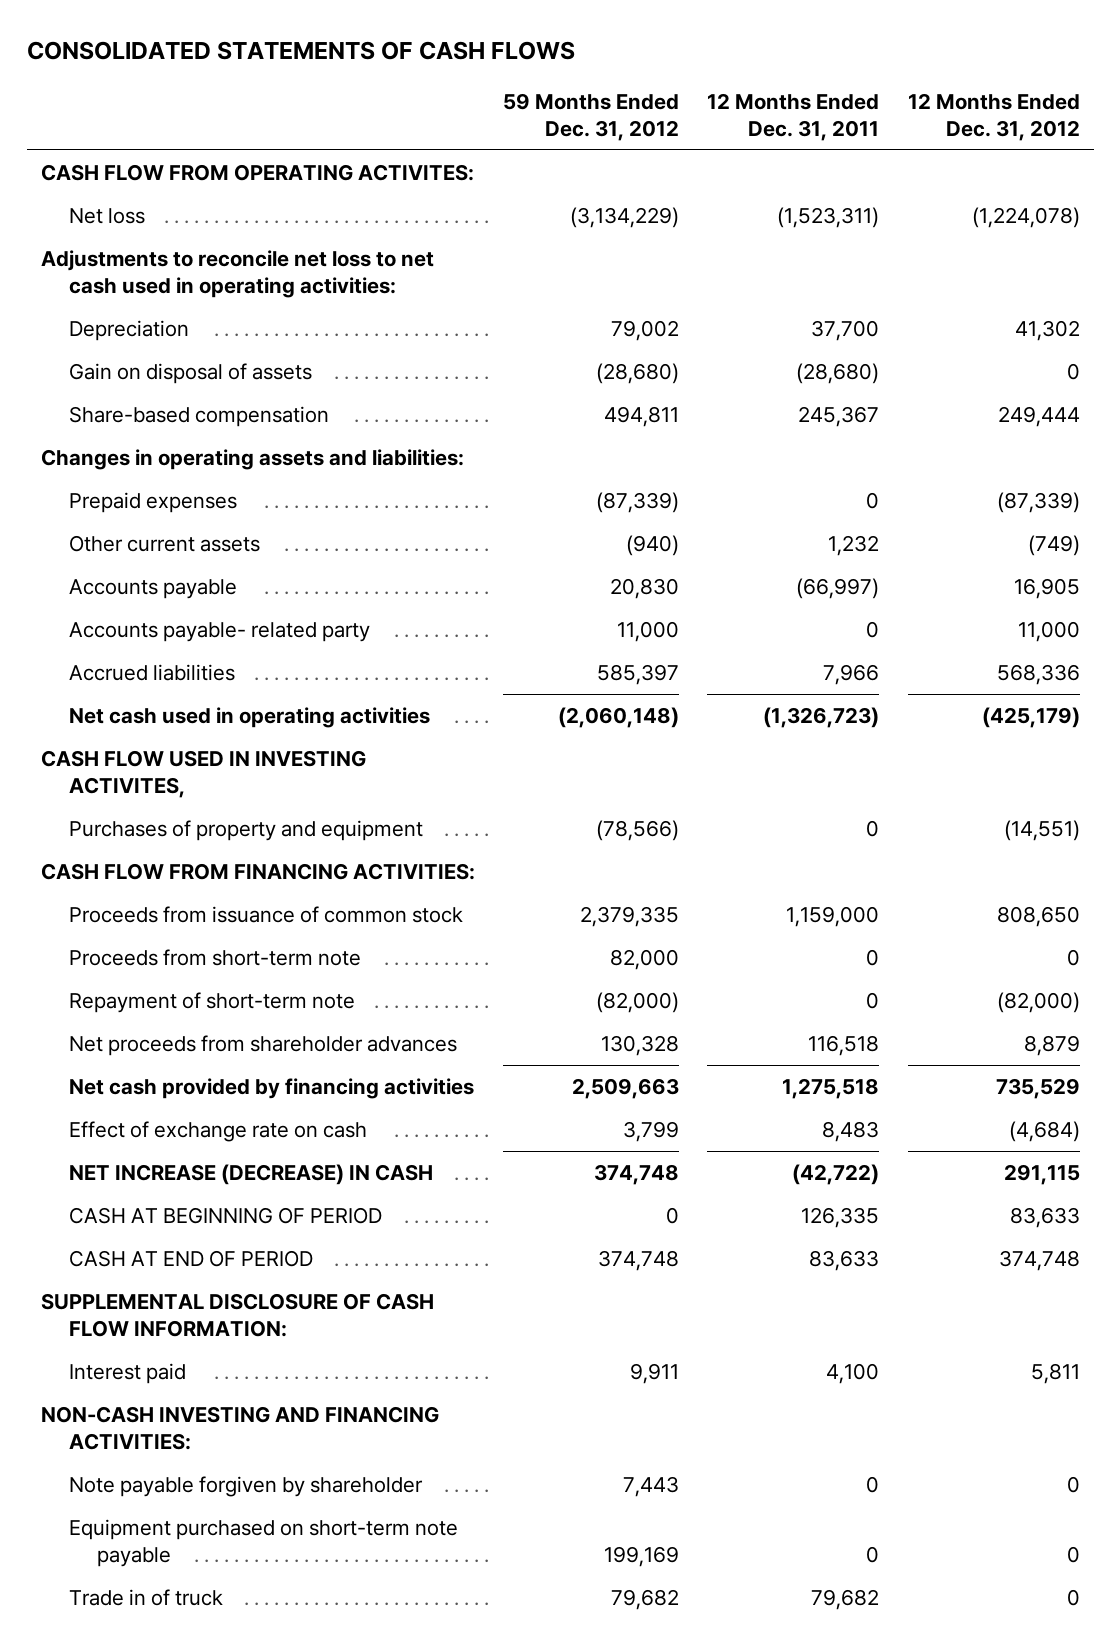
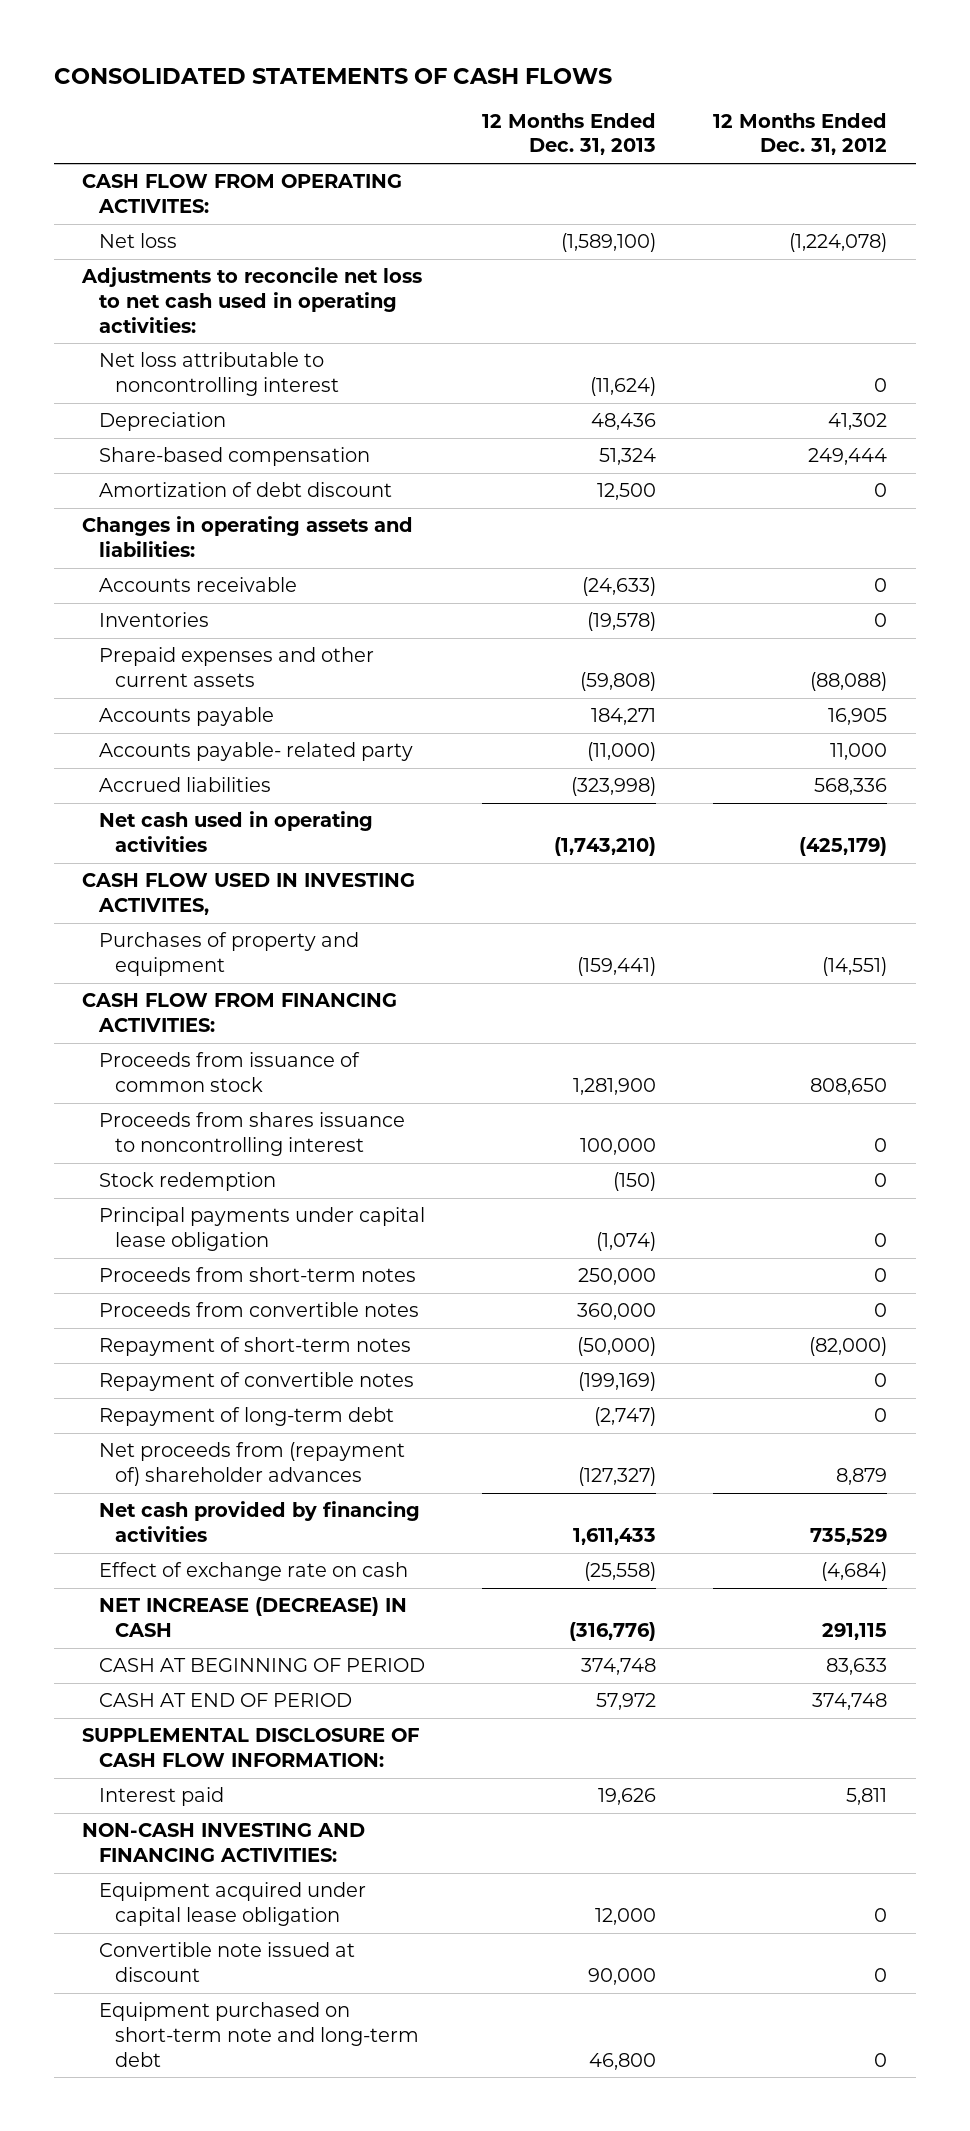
- | 59 Months Ended Dec. 31, 2012 | 12 Months Ended Dec. 31, 2011 | 12 Months Ended Dec. 31, 2012
+ | 12 Months Ended Dec. 31, 2013 | 12 Months Ended Dec. 31, 2012
+ Net loss attributable to noncontrolling interest | (11,624) | 0
- Gain on disposal of assets | (28,680) | (28,680) | 0
+ Amortization of debt discount | 12,500 | 0
- Prepaid expenses | (87,339) | 0 | (87,339)
- Other current assets | (940) | 1,232 | (749)
+ Accounts receivable | (24,633) | 0
+ Inventories | (19,578) | 0
+ Prepaid expenses and other current assets | (59,808) | (88,088)
- Proceeds from short-term note | 82,000 | 0 | 0
- Repayment of short-term note | (82,000) | 0 | (82,000)
- Net proceeds from shareholder advances | 130,328 | 116,518 | 8,879
+ Proceeds from shares issuance to noncontrolling interest | 100,000 | 0
+ Stock redemption | (150) | 0
+ Principal payments under capital lease obligation | (1,074) | 0
+ Proceeds from short-term notes | 250,000 | 0
+ Proceeds from convertible notes | 360,000 | 0
+ Repayment of short-term notes | (50,000) | (82,000)
+ Repayment of convertible notes | (199,169) | 0
+ Repayment of long-term debt | (2,747) | 0
+ Net proceeds from (repayment of) shareholder advances | (127,327) | 8,879
- Note payable forgiven by shareholder | 7,443 | 0 | 0
- Equipment purchased on short-term note payable | 199,169 | 0 | 0
- Trade in of truck | 79,682 | 79,682 | 0
+ Equipment acquired under capital lease obligation | 12,000 | 0
+ Convertible note issued at discount | 90,000 | 0
+ Equipment purchased on short-term note and long-term debt | 46,800 | 0

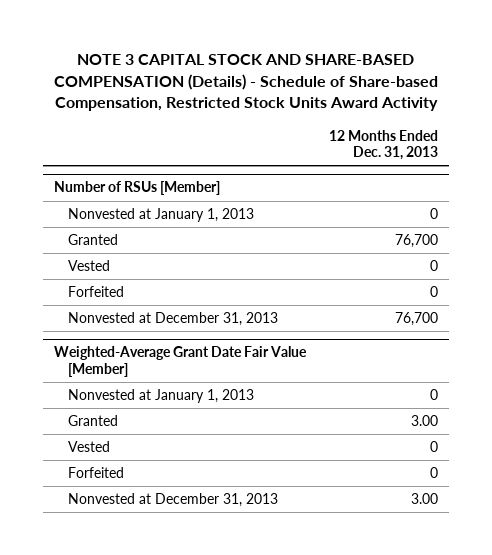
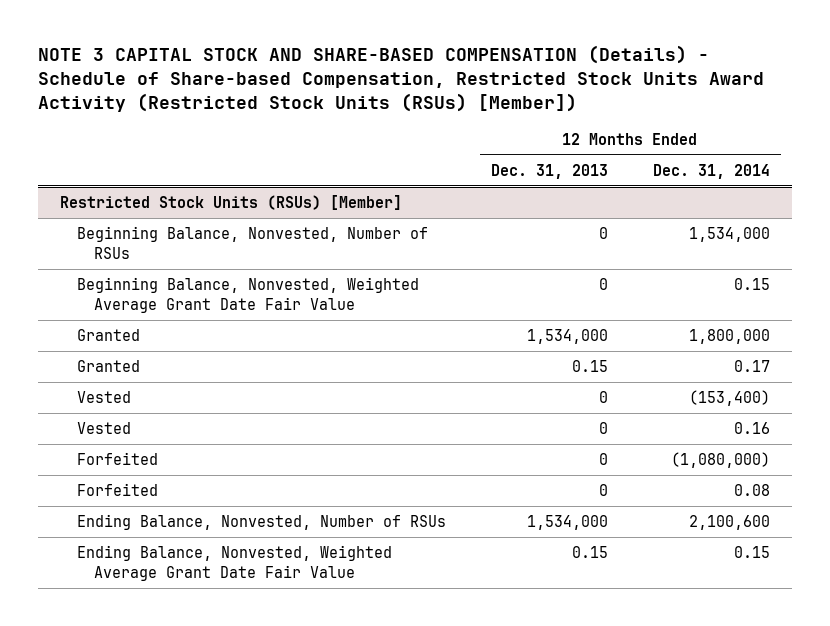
- NOTE 3 CAPITAL STOCK AND SHARE-BASED COMPENSATION (Details) - Schedule of Share-based Compensation, Restricted Stock Units Award Activity
+ NOTE 3 CAPITAL STOCK AND SHARE-BASED COMPENSATION (Details) - Schedule of Share-based Compensation, Restricted Stock Units Award Activity (Restricted Stock Units (RSUs) [Member])
- | 12 Months Ended Dec. 31, 2013
+ | 12 Months Ended Dec. 31, 2013 | 12 Months Ended Dec. 31, 2014
- Number of RSUs [Member]
- Nonvested at January 1, 2013 | 0
- Granted | 76,700
+ Restricted Stock Units (RSUs) [Member]
+ Beginning Balance, Nonvested, Number of RSUs | 0 | 1,534,000
+ Beginning Balance, Nonvested, Weighted Average Grant Date Fair Value | 0 | 0.15
+ Granted | 1,534,000 | 1,800,000
+ Granted | 0.15 | 0.17
- Forfeited | 0
- Nonvested at December 31, 2013 | 76,700
- Weighted-Average Grant Date Fair Value [Member]
- Nonvested at January 1, 2013 | 0
- Granted | 3.00
- Nonvested at December 31, 2013 | 3.00
+ Forfeited | 0 | 0.08
+ Ending Balance, Nonvested, Number of RSUs | 1,534,000 | 2,100,600
+ Ending Balance, Nonvested, Weighted Average Grant Date Fair Value | 0.15 | 0.15

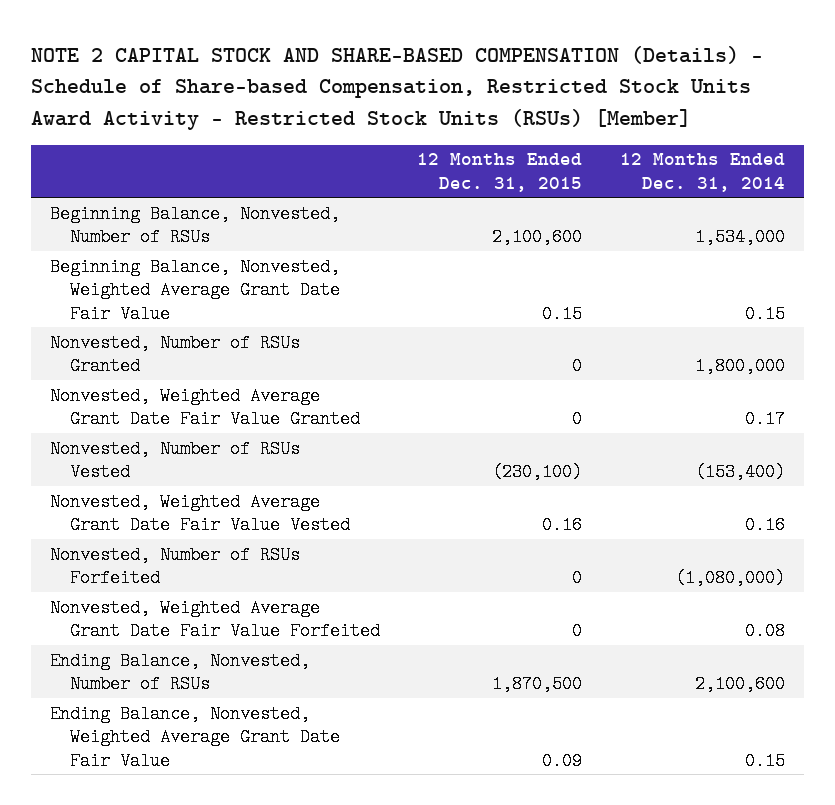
- NOTE 3 CAPITAL STOCK AND SHARE-BASED COMPENSATION (Details) - Schedule of Share-based Compensation, Restricted Stock Units Award Activity (Restricted Stock Units (RSUs) [Member])
+ NOTE 2 CAPITAL STOCK AND SHARE-BASED COMPENSATION (Details) - Schedule of Share-based Compensation, Restricted Stock Units Award Activity - Restricted Stock Units (RSUs) [Member]
- | 12 Months Ended Dec. 31, 2013 | 12 Months Ended Dec. 31, 2014
+ | 12 Months Ended Dec. 31, 2015 | 12 Months Ended Dec. 31, 2014
- Restricted Stock Units (RSUs) [Member]
- Granted | 1,534,000 | 1,800,000
- Granted | 0.15 | 0.17
- Vested | 0 | (153,400)
- Vested | 0 | 0.16
- Forfeited | 0 | (1,080,000)
- Forfeited | 0 | 0.08
+ Nonvested, Number of RSUs Granted | 0 | 1,800,000
+ Nonvested, Weighted Average Grant Date Fair Value Granted | 0 | 0.17
+ Nonvested, Number of RSUs Vested | (230,100) | (153,400)
+ Nonvested, Weighted Average Grant Date Fair Value Vested | 0.16 | 0.16
+ Nonvested, Number of RSUs Forfeited | 0 | (1,080,000)
+ Nonvested, Weighted Average Grant Date Fair Value Forfeited | 0 | 0.08

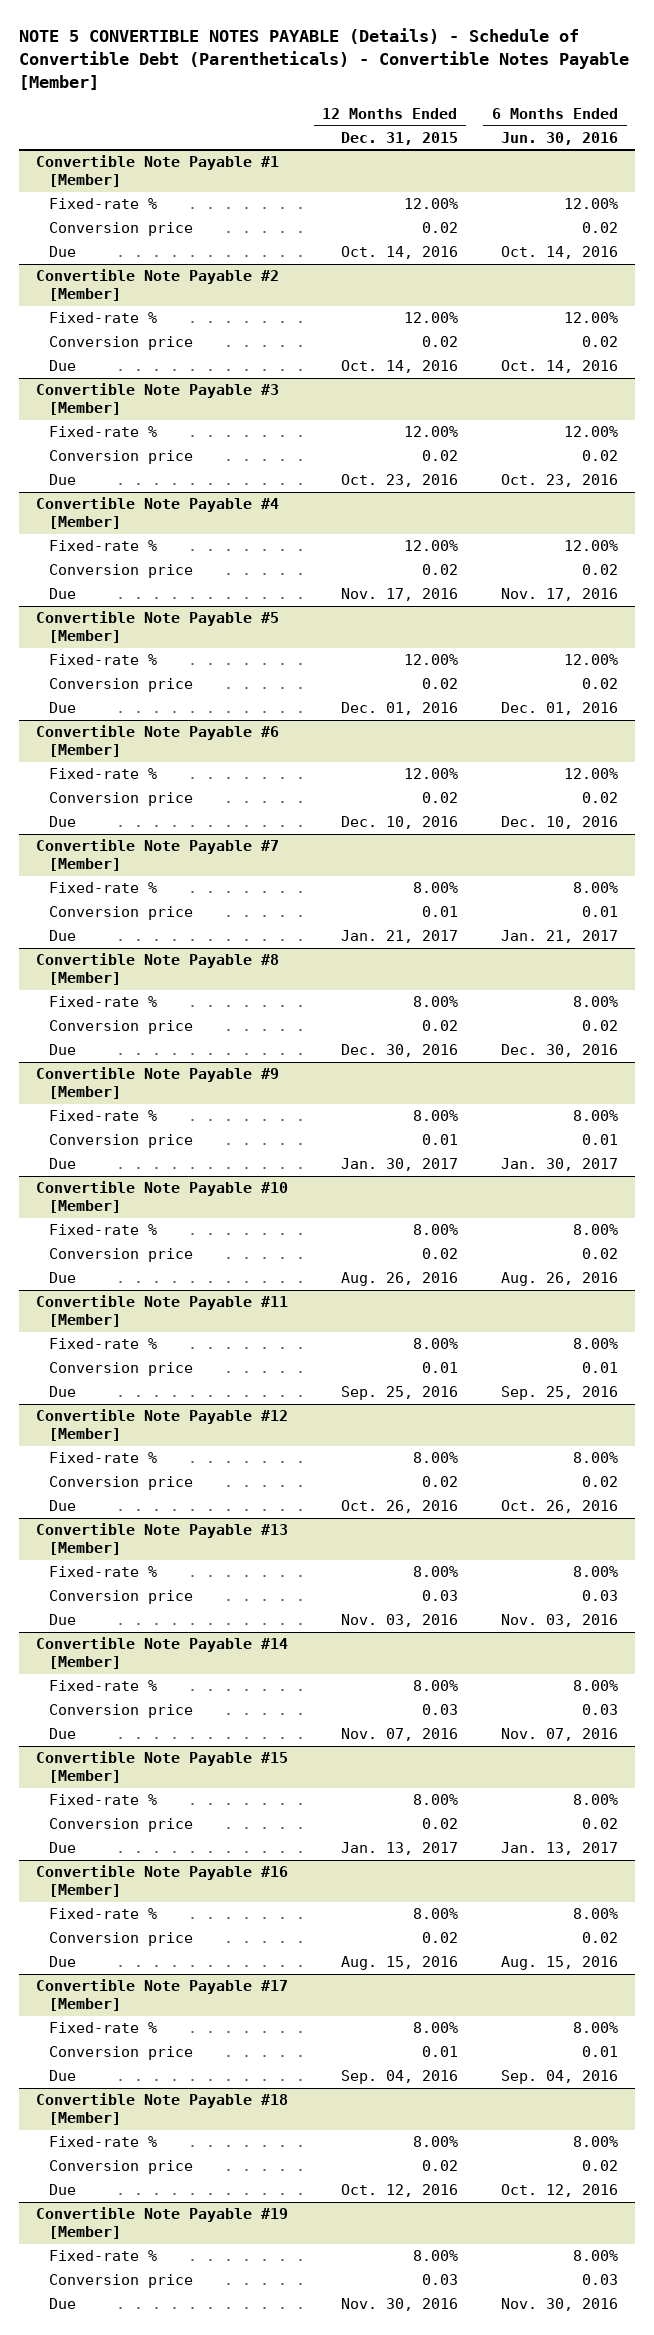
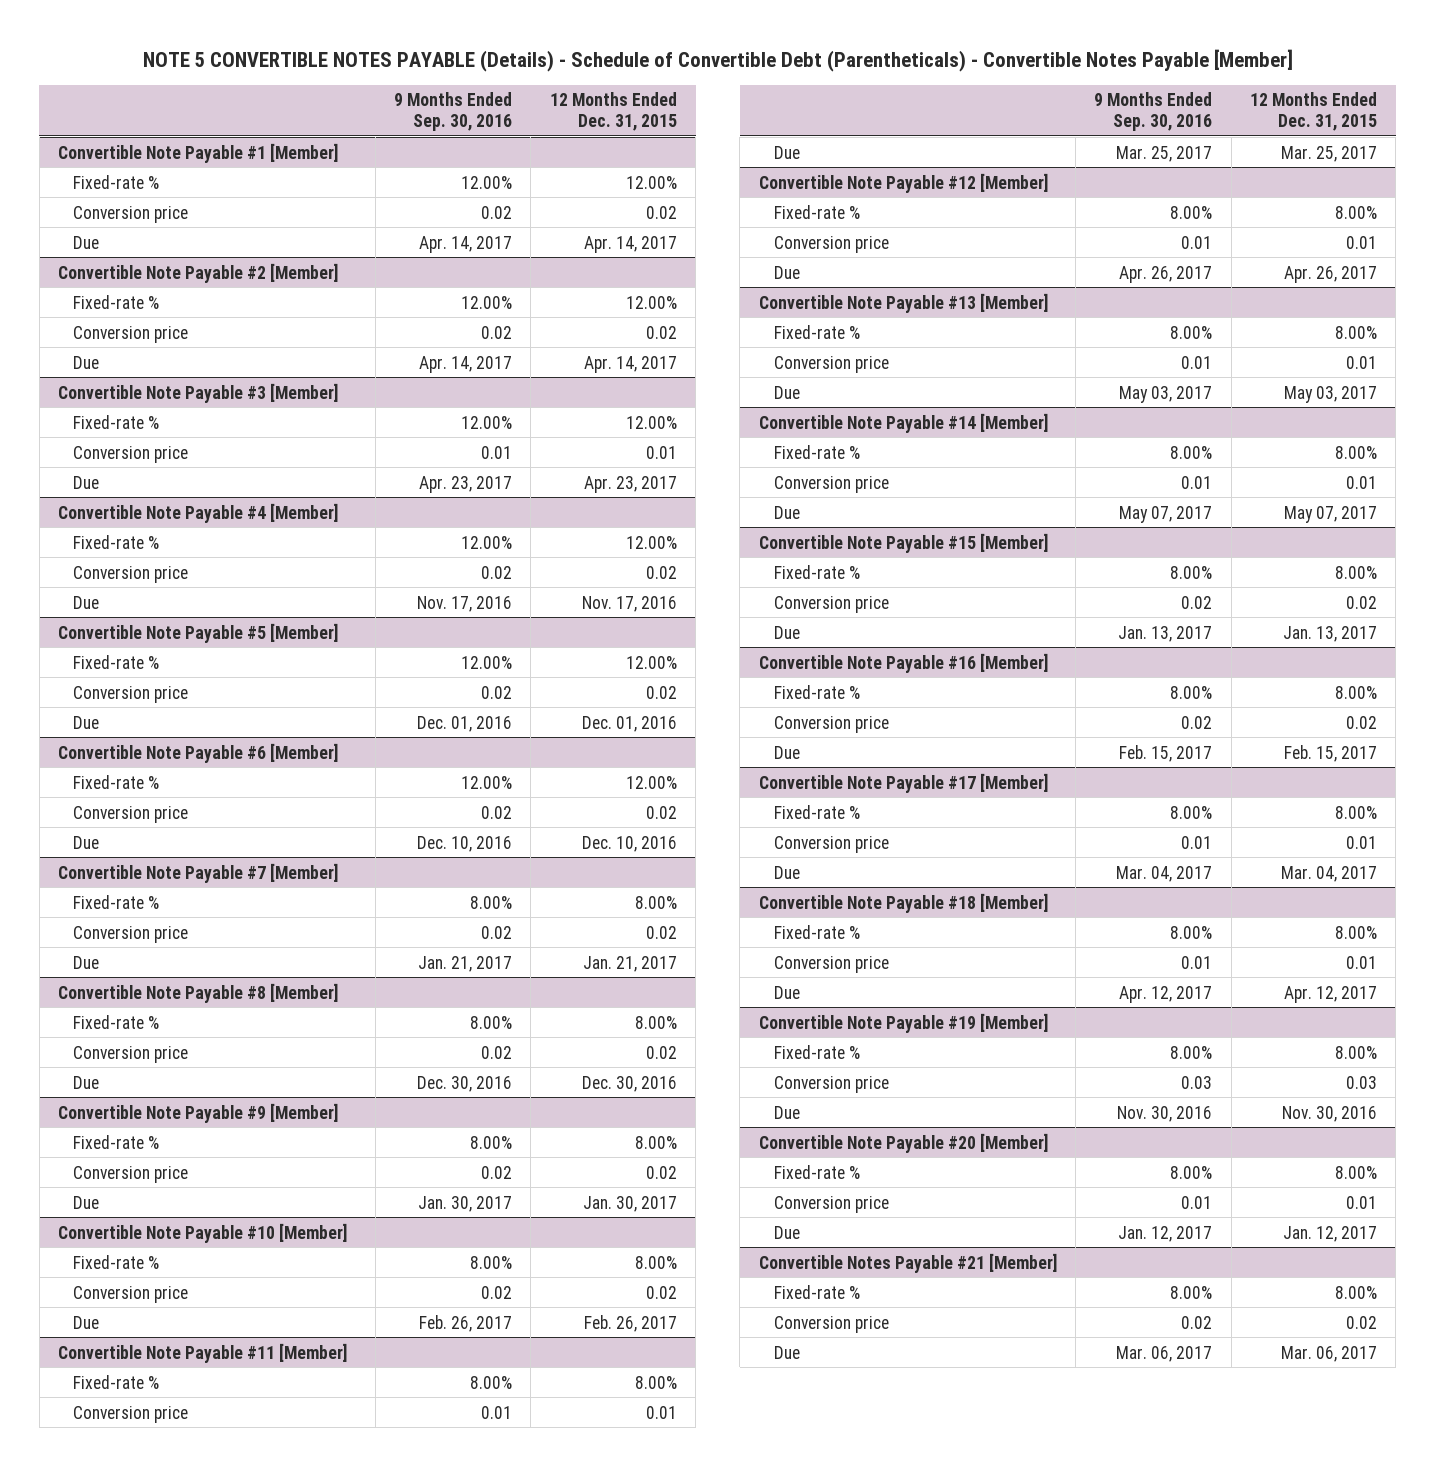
- | 12 Months Ended Dec. 31, 2015 | 6 Months Ended Jun. 30, 2016
+ | 9 Months Ended Sep. 30, 2016 | 12 Months Ended Dec. 31, 2015
@ Convertible Note Payable #1 [Member]
- Due | Oct. 14, 2016 | Oct. 14, 2016
+ Due | Apr. 14, 2017 | Apr. 14, 2017
@ Convertible Note Payable #2 [Member]
- Due | Oct. 14, 2016 | Oct. 14, 2016
+ Due | Apr. 14, 2017 | Apr. 14, 2017
@ Convertible Note Payable #3 [Member]
- Conversion price | 0.02 | 0.02
- Due | Oct. 23, 2016 | Oct. 23, 2016
+ Conversion price | 0.01 | 0.01
+ Due | Apr. 23, 2017 | Apr. 23, 2017
@ Convertible Note Payable #7 [Member]
- Conversion price | 0.01 | 0.01
+ Conversion price | 0.02 | 0.02
@ Convertible Note Payable #9 [Member]
- Conversion price | 0.01 | 0.01
+ Conversion price | 0.02 | 0.02
@ Convertible Note Payable #10 [Member]
- Due | Aug. 26, 2016 | Aug. 26, 2016
+ Due | Feb. 26, 2017 | Feb. 26, 2017
@ Convertible Note Payable #11 [Member]
- Due | Sep. 25, 2016 | Sep. 25, 2016
+ Due | Mar. 25, 2017 | Mar. 25, 2017
@ Convertible Note Payable #12 [Member]
- Conversion price | 0.02 | 0.02
- Due | Oct. 26, 2016 | Oct. 26, 2016
+ Conversion price | 0.01 | 0.01
+ Due | Apr. 26, 2017 | Apr. 26, 2017
@ Convertible Note Payable #13 [Member]
- Conversion price | 0.03 | 0.03
- Due | Nov. 03, 2016 | Nov. 03, 2016
+ Conversion price | 0.01 | 0.01
+ Due | May 03, 2017 | May 03, 2017
@ Convertible Note Payable #14 [Member]
- Conversion price | 0.03 | 0.03
- Due | Nov. 07, 2016 | Nov. 07, 2016
+ Conversion price | 0.01 | 0.01
+ Due | May 07, 2017 | May 07, 2017
@ Convertible Note Payable #16 [Member]
- Due | Aug. 15, 2016 | Aug. 15, 2016
+ Due | Feb. 15, 2017 | Feb. 15, 2017
@ Convertible Note Payable #17 [Member]
- Due | Sep. 04, 2016 | Sep. 04, 2016
+ Due | Mar. 04, 2017 | Mar. 04, 2017
@ Convertible Note Payable #18 [Member]
- Conversion price | 0.02 | 0.02
- Due | Oct. 12, 2016 | Oct. 12, 2016
+ Conversion price | 0.01 | 0.01
+ Due | Apr. 12, 2017 | Apr. 12, 2017
+ Convertible Note Payable #20 [Member]
+ Fixed-rate % | 8.00% | 8.00%
+ Conversion price | 0.01 | 0.01
+ Due | Jan. 12, 2017 | Jan. 12, 2017
+ Convertible Notes Payable #21 [Member]
+ Fixed-rate % | 8.00% | 8.00%
+ Conversion price | 0.02 | 0.02
+ Due | Mar. 06, 2017 | Mar. 06, 2017

